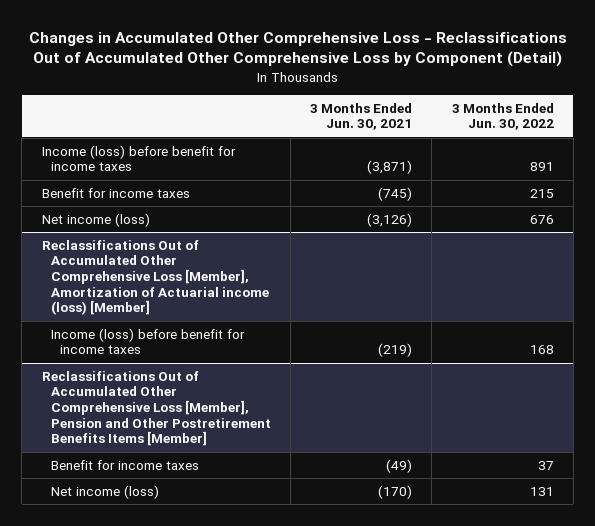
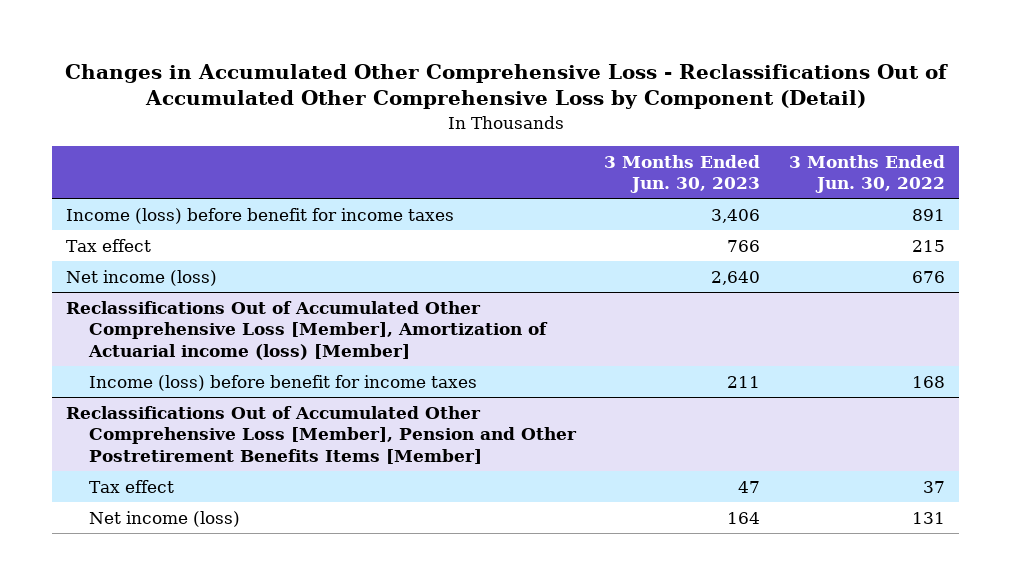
- | 3 Months Ended Jun. 30, 2021 | 3 Months Ended Jun. 30, 2022
+ | 3 Months Ended Jun. 30, 2023 | 3 Months Ended Jun. 30, 2022
- Benefit for income taxes | (745) | 215
+ Tax effect | 766 | 215
@ Reclassifications Out of Accumulated Other Comprehensive Loss [Member], Pension and Other Postretirement Benefits Items [Member]
- Benefit for income taxes | (49) | 37
+ Tax effect | 47 | 37

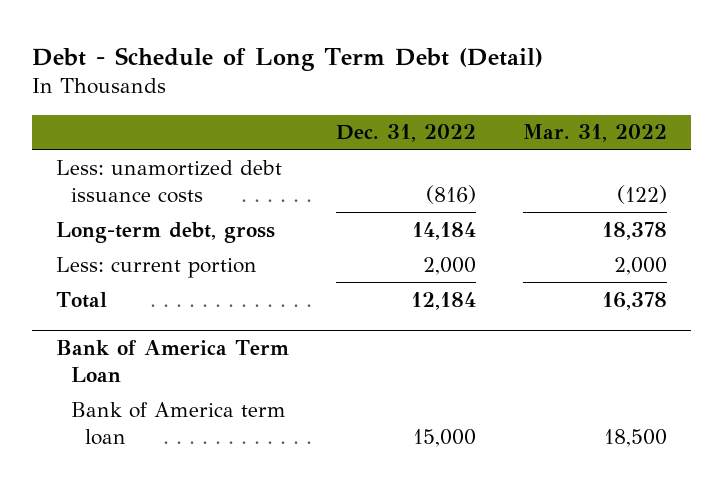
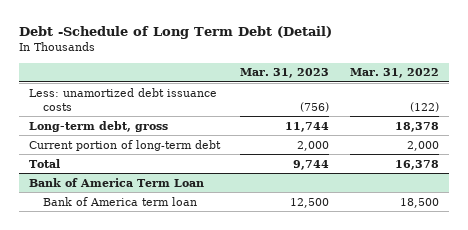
- Debt - Schedule of Long Term Debt (Detail)
+ Debt -Schedule of Long Term Debt (Detail)
- | Dec. 31, 2022 | Mar. 31, 2022
+ | Mar. 31, 2023 | Mar. 31, 2022
- Less: current portion | 2,000 | 2,000
+ Current portion of long-term debt | 2,000 | 2,000

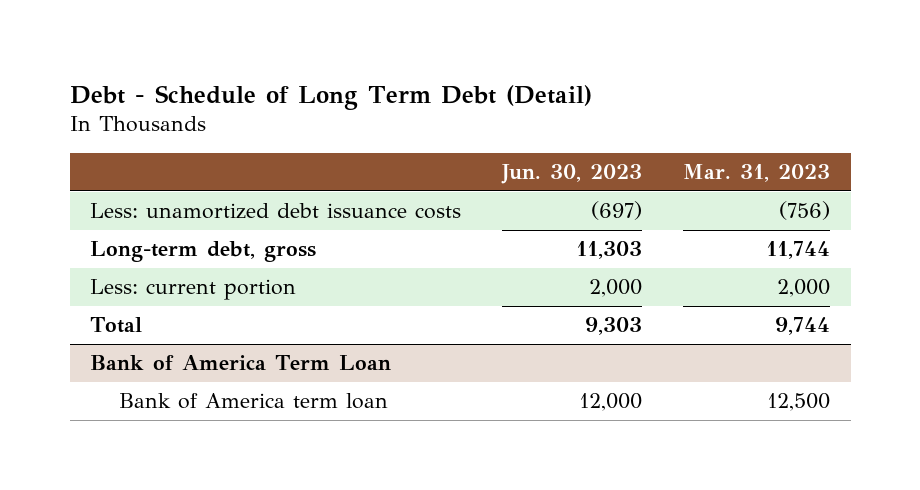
- Debt -Schedule of Long Term Debt (Detail)
+ Debt - Schedule of Long Term Debt (Detail)
- | Mar. 31, 2023 | Mar. 31, 2022
+ | Jun. 30, 2023 | Mar. 31, 2023
- Current portion of long-term debt | 2,000 | 2,000
+ Less: current portion | 2,000 | 2,000

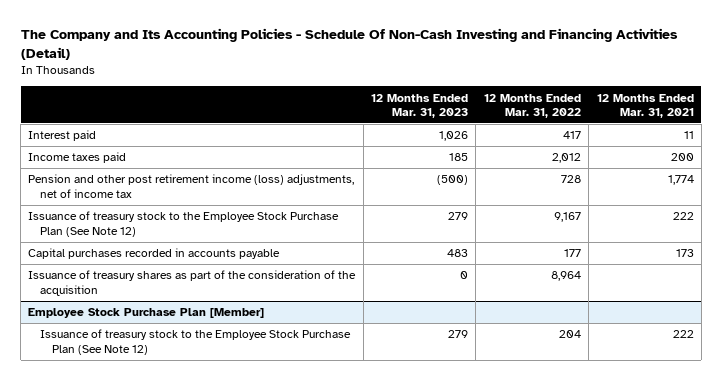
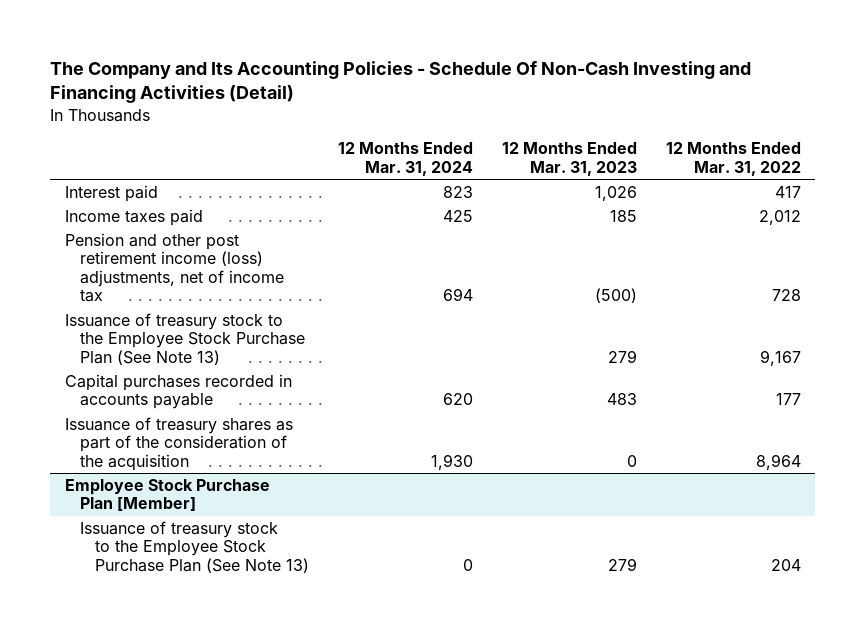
- | 12 Months Ended Mar. 31, 2023 | 12 Months Ended Mar. 31, 2022 | 12 Months Ended Mar. 31, 2021
+ | 12 Months Ended Mar. 31, 2024 | 12 Months Ended Mar. 31, 2023 | 12 Months Ended Mar. 31, 2022
- Issuance of treasury stock to the Employee Stock Purchase Plan (See Note 12) | 279 | 9,167 | 222
+ Issuance of treasury stock to the Employee Stock Purchase Plan (See Note 13) | | 279 | 9,167
@ Employee Stock Purchase Plan [Member]
- Issuance of treasury stock to the Employee Stock Purchase Plan (See Note 12) | 279 | 204 | 222
+ Issuance of treasury stock to the Employee Stock Purchase Plan (See Note 13) | 0 | 279 | 204

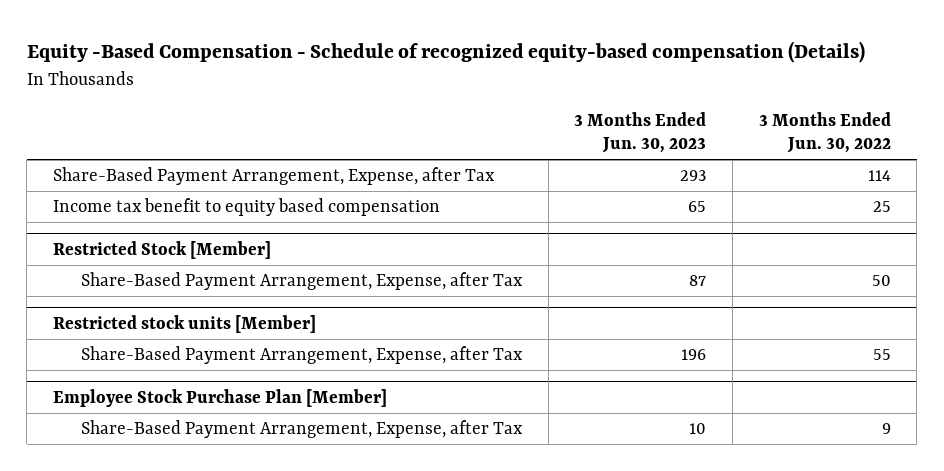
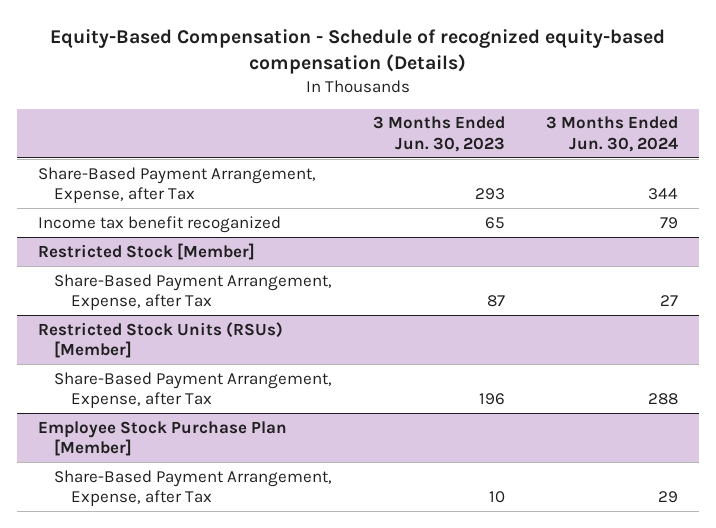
- Equity -Based Compensation - Schedule of recognized equity-based compensation (Details)
+ Equity-Based Compensation - Schedule of recognized equity-based compensation (Details)
- | 3 Months Ended Jun. 30, 2023 | 3 Months Ended Jun. 30, 2022
+ | 3 Months Ended Jun. 30, 2023 | 3 Months Ended Jun. 30, 2024
- Income tax benefit to equity based compensation | 65 | 25
+ Income tax benefit recoganized | 65 | 79
- Restricted stock units [Member]
+ Restricted Stock Units (RSUs) [Member]

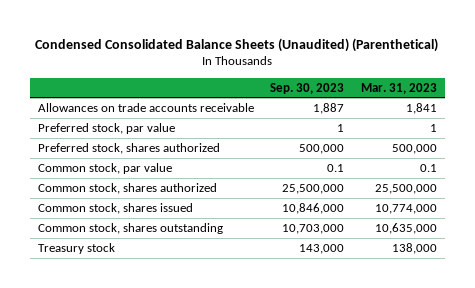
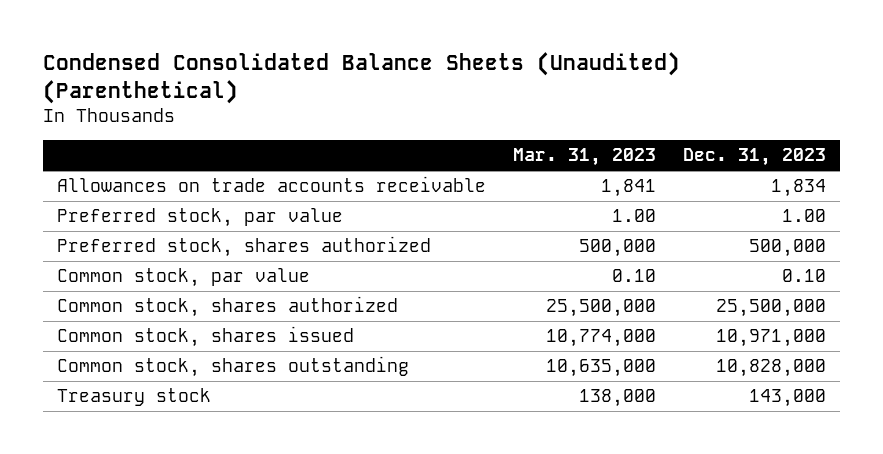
- | Sep. 30, 2023 | Mar. 31, 2023
+ | Mar. 31, 2023 | Dec. 31, 2023
- Preferred stock, par value | 1 | 1
+ Preferred stock, par value | 1.00 | 1.00
- Common stock, par value | 0.1 | 0.1
+ Common stock, par value | 0.10 | 0.10

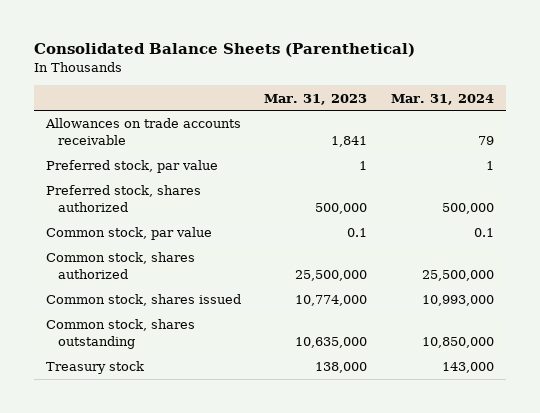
- Condensed Consolidated Balance Sheets (Unaudited) (Parenthetical)
+ Consolidated Balance Sheets (Parenthetical)
- | Mar. 31, 2023 | Dec. 31, 2023
+ | Mar. 31, 2023 | Mar. 31, 2024
- Preferred stock, par value | 1.00 | 1.00
+ Preferred stock, par value | 1 | 1
- Common stock, par value | 0.10 | 0.10
+ Common stock, par value | 0.1 | 0.1

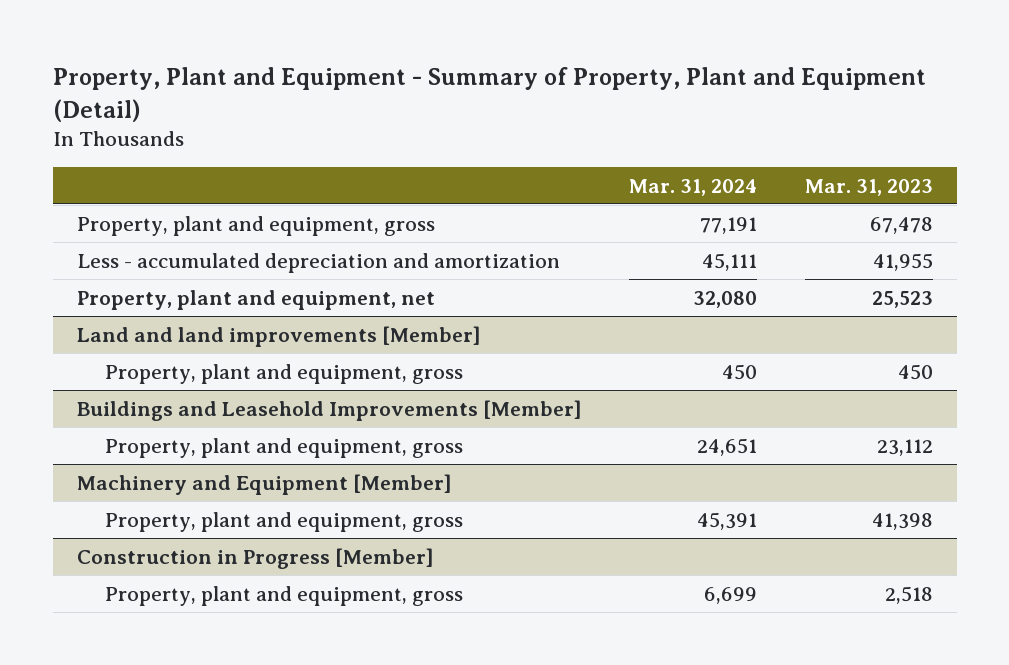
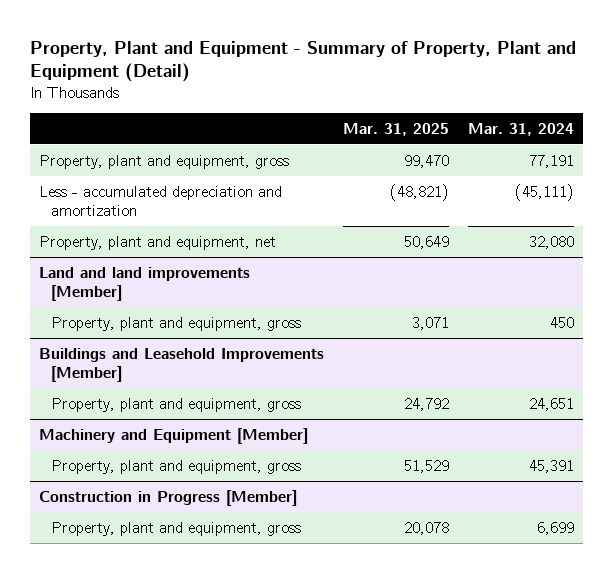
- | Mar. 31, 2024 | Mar. 31, 2023
+ | Mar. 31, 2025 | Mar. 31, 2024
- Less - accumulated depreciation and amortization | 45,111 | 41,955
+ Less - accumulated depreciation and amortization | (48,821) | (45,111)

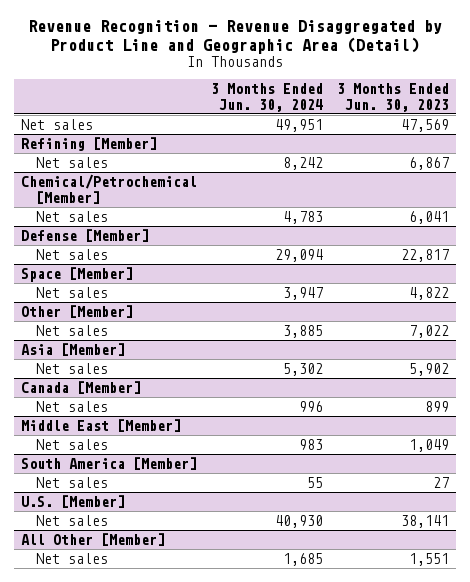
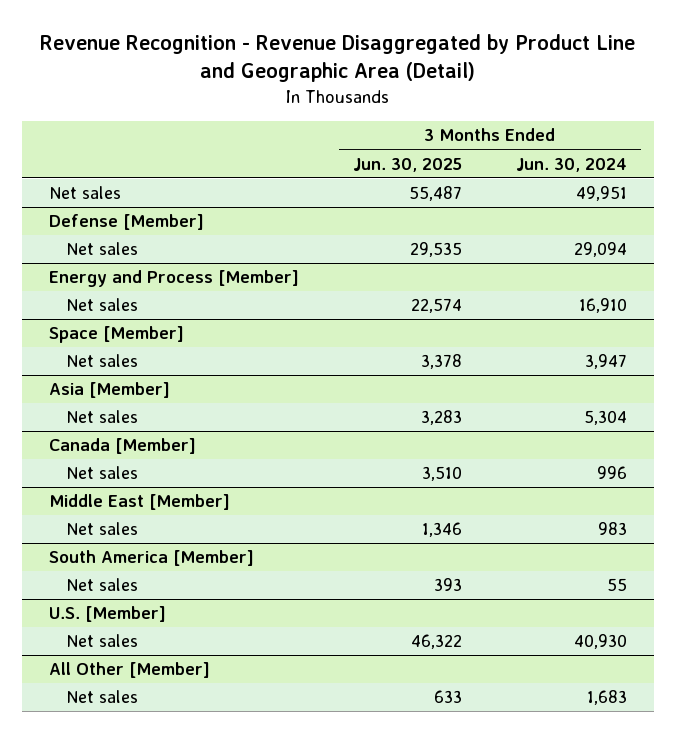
- | 3 Months Ended Jun. 30, 2024 | 3 Months Ended Jun. 30, 2023
+ | 3 Months Ended Jun. 30, 2025 | 3 Months Ended Jun. 30, 2024
- Refining [Member]
- Net sales | 8,242 | 6,867
- Chemical/Petrochemical [Member]
- Net sales | 4,783 | 6,041
+ Energy and Process [Member]
+ Net sales | 22,574 | 16,910
- Other [Member]
- Net sales | 3,885 | 7,022
@ Asia [Member]
- Net sales | 5,302 | 5,902
+ Net sales | 3,283 | 5,304
@ All Other [Member]
- Net sales | 1,685 | 1,551
+ Net sales | 633 | 1,683

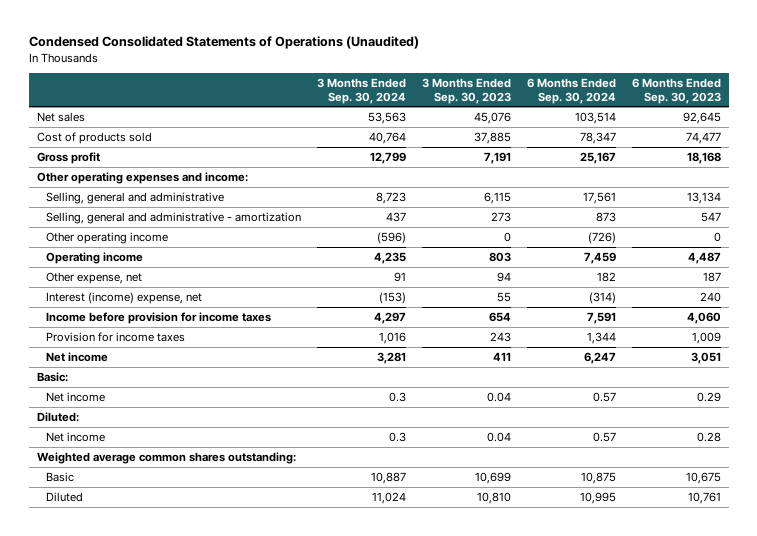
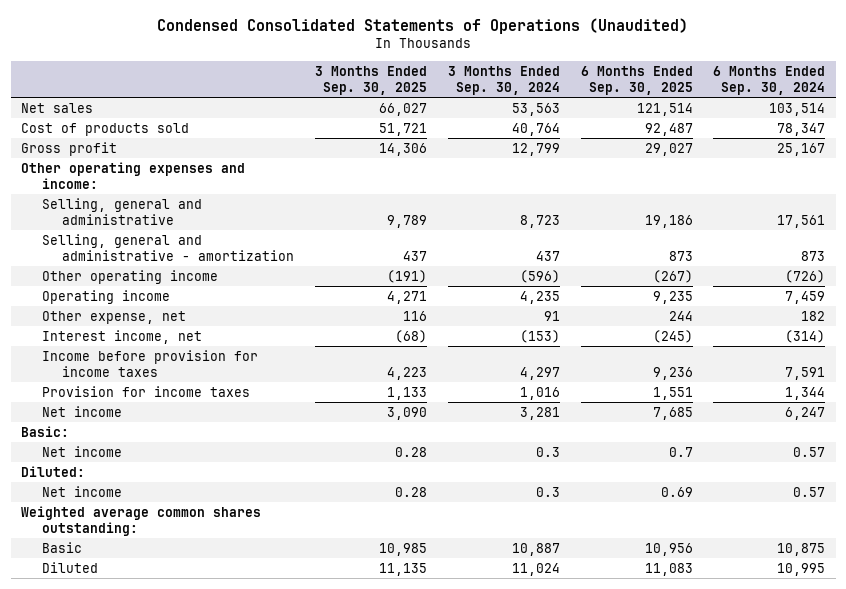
- | 3 Months Ended Sep. 30, 2024 | 3 Months Ended Sep. 30, 2023 | 6 Months Ended Sep. 30, 2024 | 6 Months Ended Sep. 30, 2023
+ | 3 Months Ended Sep. 30, 2025 | 3 Months Ended Sep. 30, 2024 | 6 Months Ended Sep. 30, 2025 | 6 Months Ended Sep. 30, 2024
- Interest (income) expense, net | (153) | 55 | (314) | 240
+ Interest income, net | (68) | (153) | (245) | (314)

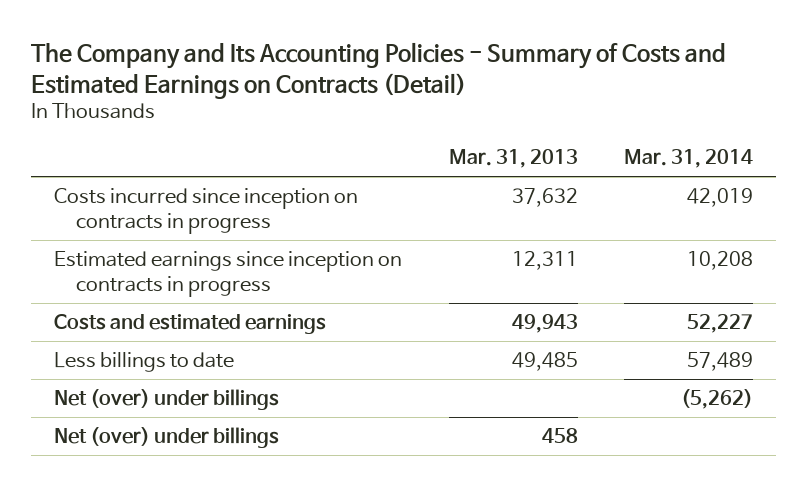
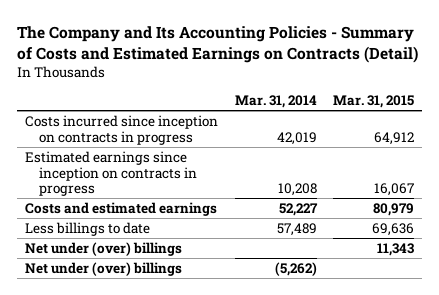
- | Mar. 31, 2013 | Mar. 31, 2014
+ | Mar. 31, 2014 | Mar. 31, 2015
- Net (over) under billings | | (5,262)
- Net (over) under billings | 458 |
+ Net under (over) billings | | 11,343
+ Net under (over) billings | (5,262) |

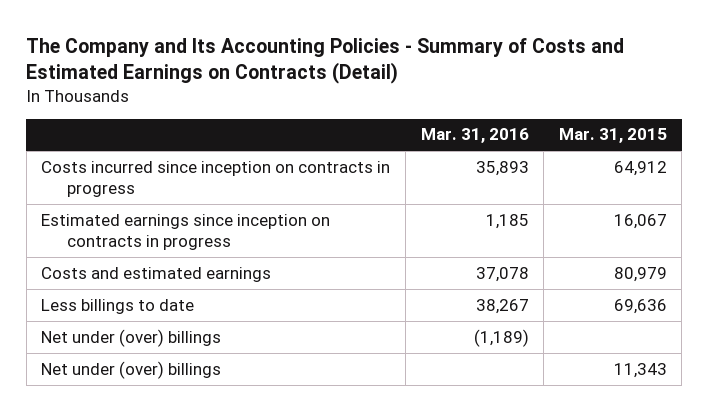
- | Mar. 31, 2014 | Mar. 31, 2015
+ | Mar. 31, 2016 | Mar. 31, 2015
moved down: Net under (over) billings | | 11,343

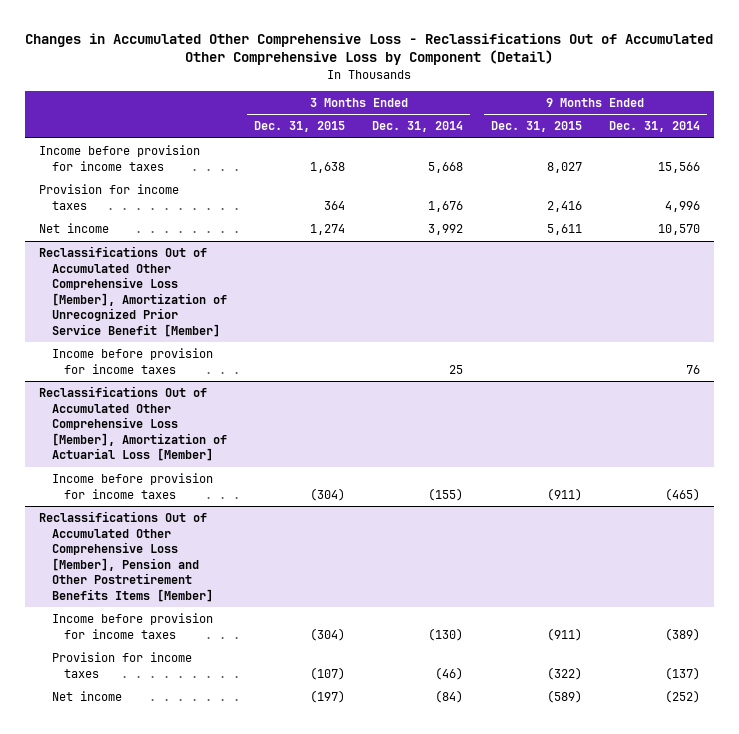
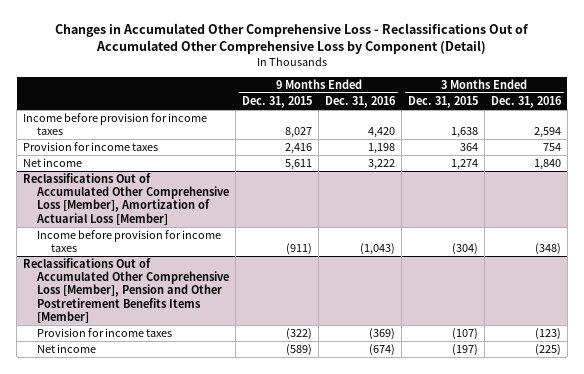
- | 3 Months Ended Dec. 31, 2015 | 3 Months Ended Dec. 31, 2014 | 9 Months Ended Dec. 31, 2015 | 9 Months Ended Dec. 31, 2014
+ | 9 Months Ended Dec. 31, 2015 | 9 Months Ended Dec. 31, 2016 | 3 Months Ended Dec. 31, 2015 | 3 Months Ended Dec. 31, 2016
- Reclassifications Out of Accumulated Other Comprehensive Loss [Member], Amortization of Unrecognized Prior Service Benefit [Member]
- Income before provision for income taxes | | 25 | | 76
@ Reclassifications Out of Accumulated Other Comprehensive Loss [Member], Pension and Other Postretirement Benefits Items [Member]
- Income before provision for income taxes | (304) | (130) | (911) | (389)

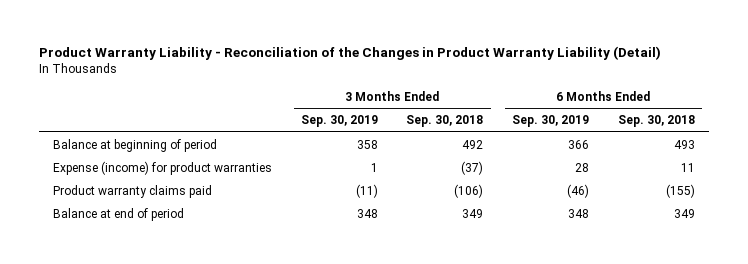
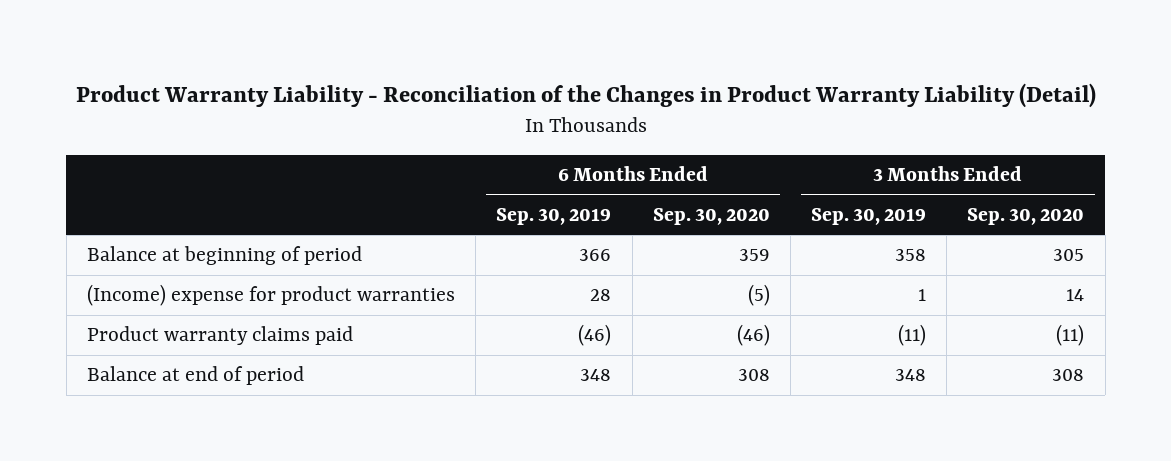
- | 3 Months Ended Sep. 30, 2019 | 3 Months Ended Sep. 30, 2018 | 6 Months Ended Sep. 30, 2019 | 6 Months Ended Sep. 30, 2018
+ | 6 Months Ended Sep. 30, 2019 | 6 Months Ended Sep. 30, 2020 | 3 Months Ended Sep. 30, 2019 | 3 Months Ended Sep. 30, 2020
- Expense (income) for product warranties | 1 | (37) | 28 | 11
+ (Income) expense for product warranties | 28 | (5) | 1 | 14

